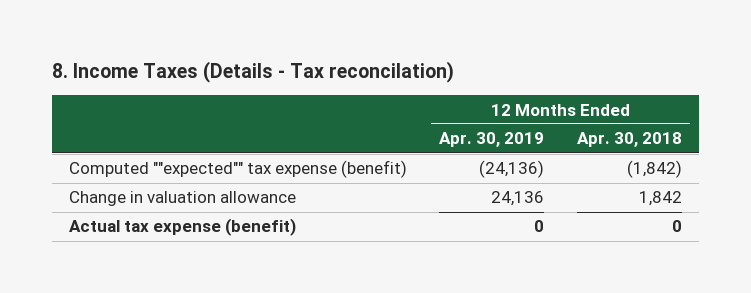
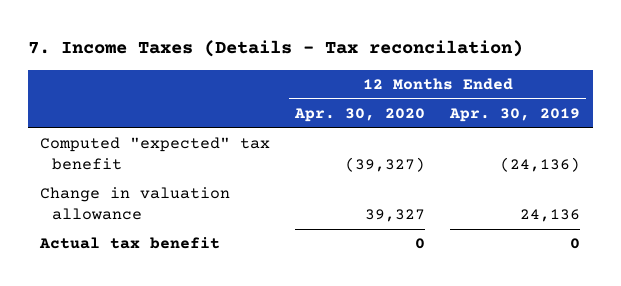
- 8. Income Taxes (Details - Tax reconcilation)
+ 7. Income Taxes (Details - Tax reconcilation)
- | 12 Months Ended Apr. 30, 2019 | 12 Months Ended Apr. 30, 2018
+ | 12 Months Ended Apr. 30, 2020 | 12 Months Ended Apr. 30, 2019
- Computed ""expected"" tax expense (benefit) | (24,136) | (1,842)
+ Computed "expected" tax benefit | (39,327) | (24,136)
- Actual tax expense (benefit) | 0 | 0
+ Actual tax benefit | 0 | 0

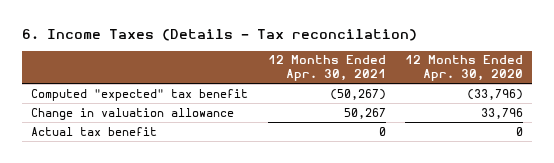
- 7. Income Taxes (Details - Tax reconcilation)
+ 6. Income Taxes (Details - Tax reconcilation)
- | 12 Months Ended Apr. 30, 2020 | 12 Months Ended Apr. 30, 2019
+ | 12 Months Ended Apr. 30, 2021 | 12 Months Ended Apr. 30, 2020
- Computed "expected" tax benefit | (39,327) | (24,136)
- Change in valuation allowance | 39,327 | 24,136
+ Computed "expected" tax benefit | (50,267) | (33,796)
+ Change in valuation allowance | 50,267 | 33,796

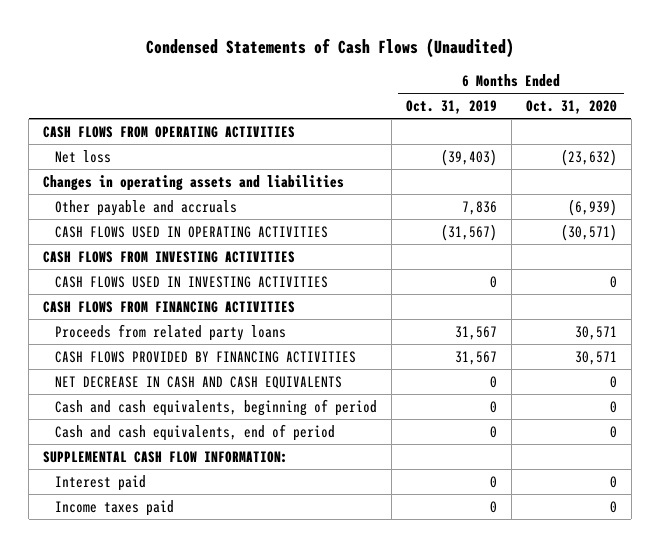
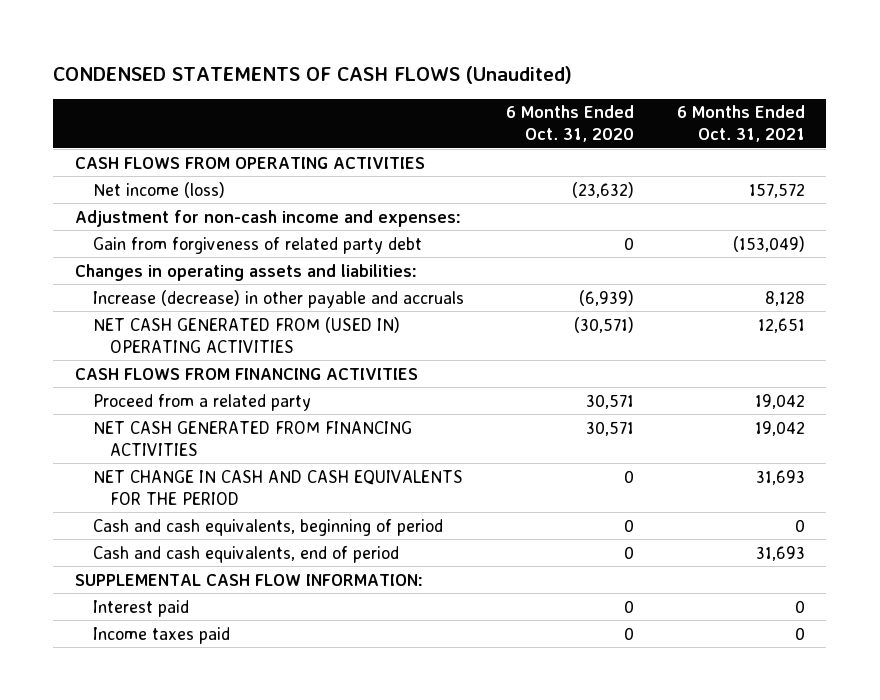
- Condensed Statements of Cash Flows (Unaudited)
+ CONDENSED STATEMENTS OF CASH FLOWS (Unaudited)
- | 6 Months Ended Oct. 31, 2019 | 6 Months Ended Oct. 31, 2020
+ | 6 Months Ended Oct. 31, 2020 | 6 Months Ended Oct. 31, 2021
- Net loss | (39,403) | (23,632)
- Changes in operating assets and liabilities
- Other payable and accruals | 7,836 | (6,939)
- CASH FLOWS USED IN OPERATING ACTIVITIES | (31,567) | (30,571)
- CASH FLOWS FROM INVESTING ACTIVITIES
- CASH FLOWS USED IN INVESTING ACTIVITIES | 0 | 0
+ Net income (loss) | (23,632) | 157,572
+ Adjustment for non-cash income and expenses:
+ Gain from forgiveness of related party debt | 0 | (153,049)
+ Changes in operating assets and liabilities:
+ Increase (decrease) in other payable and accruals | (6,939) | 8,128
+ NET CASH GENERATED FROM (USED IN) OPERATING ACTIVITIES | (30,571) | 12,651
- Proceeds from related party loans | 31,567 | 30,571
- CASH FLOWS PROVIDED BY FINANCING ACTIVITIES | 31,567 | 30,571
- NET DECREASE IN CASH AND CASH EQUIVALENTS | 0 | 0
+ Proceed from a related party | 30,571 | 19,042
+ NET CASH GENERATED FROM FINANCING ACTIVITIES | 30,571 | 19,042
+ NET CHANGE IN CASH AND CASH EQUIVALENTS FOR THE PERIOD | 0 | 31,693

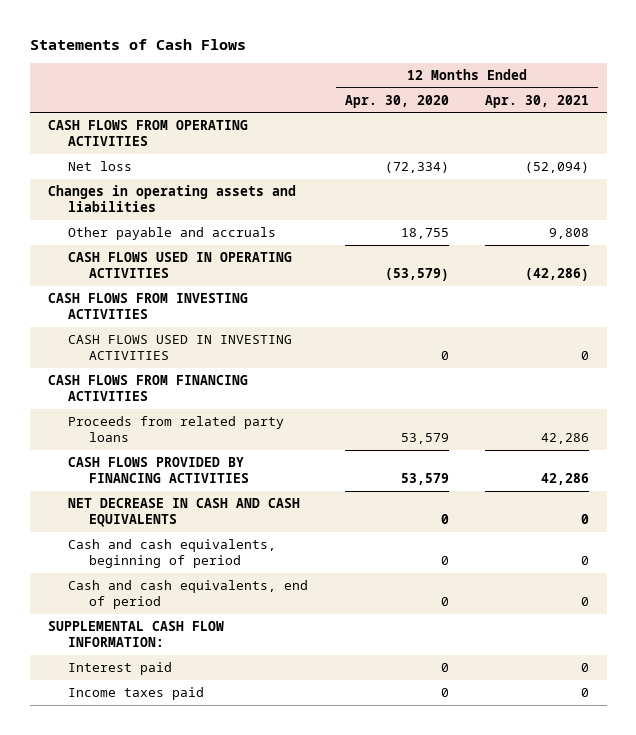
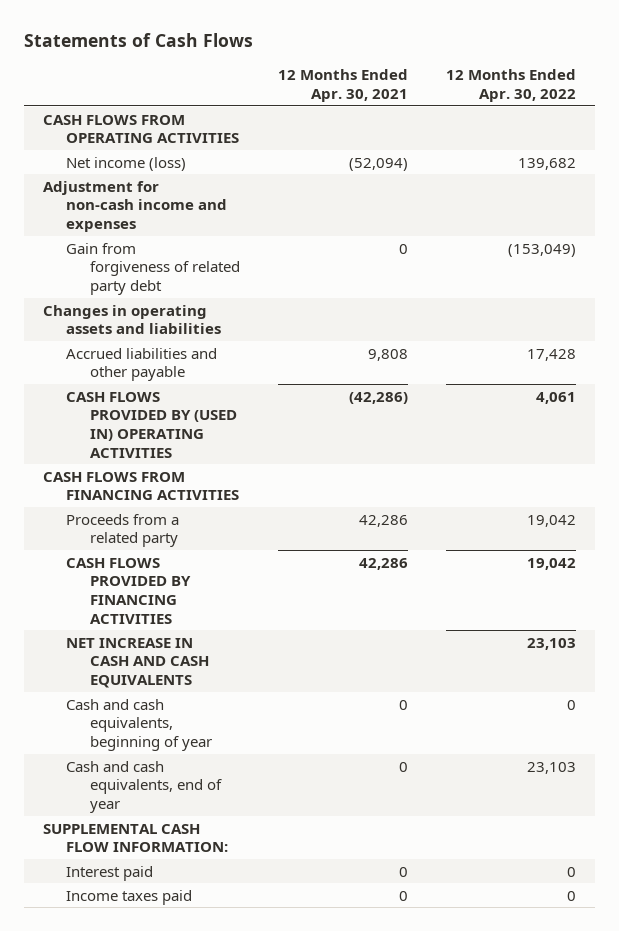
- | 12 Months Ended Apr. 30, 2020 | 12 Months Ended Apr. 30, 2021
+ | 12 Months Ended Apr. 30, 2021 | 12 Months Ended Apr. 30, 2022
- Net loss | (72,334) | (52,094)
+ Net income (loss) | (52,094) | 139,682
+ Adjustment for non-cash income and expenses
+ Gain from forgiveness of related party debt | 0 | (153,049)
- Other payable and accruals | 18,755 | 9,808
- CASH FLOWS USED IN OPERATING ACTIVITIES | (53,579) | (42,286)
- CASH FLOWS FROM INVESTING ACTIVITIES
- CASH FLOWS USED IN INVESTING ACTIVITIES | 0 | 0
+ Accrued liabilities and other payable | 9,808 | 17,428
+ CASH FLOWS PROVIDED BY (USED IN) OPERATING ACTIVITIES | (42,286) | 4,061
- Proceeds from related party loans | 53,579 | 42,286
+ Proceeds from a related party | 42,286 | 19,042
- NET DECREASE IN CASH AND CASH EQUIVALENTS | 0 | 0
- Cash and cash equivalents, beginning of period | 0 | 0
- Cash and cash equivalents, end of period | 0 | 0
+ NET INCREASE IN CASH AND CASH EQUIVALENTS | | 23,103
+ Cash and cash equivalents, beginning of year | 0 | 0
+ Cash and cash equivalents, end of year | 0 | 23,103

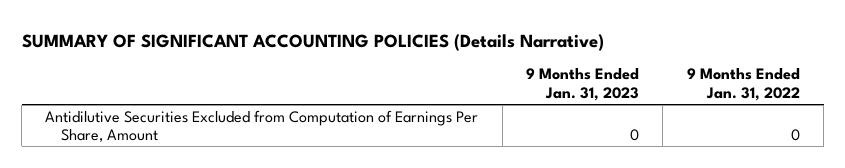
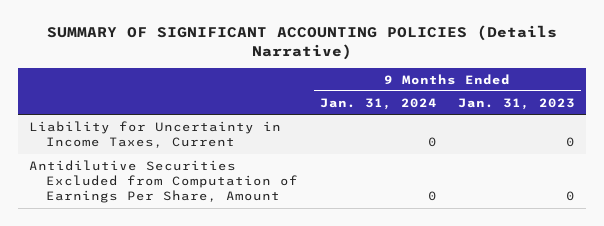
- | 9 Months Ended Jan. 31, 2023 | 9 Months Ended Jan. 31, 2022
+ | 9 Months Ended Jan. 31, 2024 | 9 Months Ended Jan. 31, 2023
+ Liability for Uncertainty in Income Taxes, Current | 0 | 0

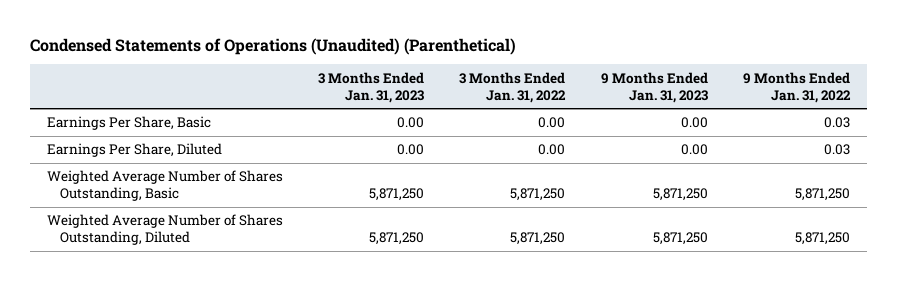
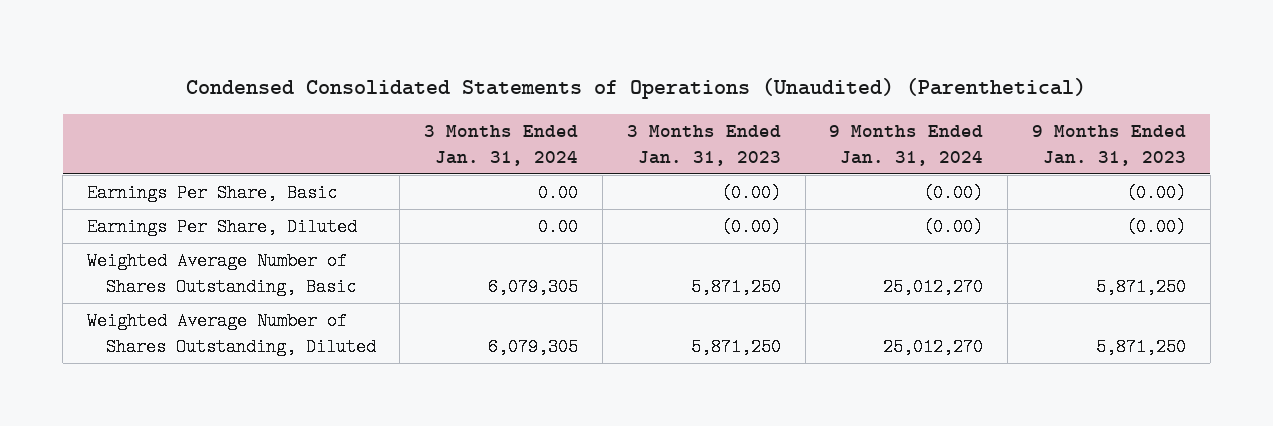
- Condensed Statements of Operations (Unaudited) (Parenthetical)
+ Condensed Consolidated Statements of Operations (Unaudited) (Parenthetical)
- | 3 Months Ended Jan. 31, 2023 | 3 Months Ended Jan. 31, 2022 | 9 Months Ended Jan. 31, 2023 | 9 Months Ended Jan. 31, 2022
+ | 3 Months Ended Jan. 31, 2024 | 3 Months Ended Jan. 31, 2023 | 9 Months Ended Jan. 31, 2024 | 9 Months Ended Jan. 31, 2023
- Earnings Per Share, Basic | 0.00 | 0.00 | 0.00 | 0.03
- Earnings Per Share, Diluted | 0.00 | 0.00 | 0.00 | 0.03
+ Earnings Per Share, Basic | 0.00 | (0.00) | (0.00) | (0.00)
+ Earnings Per Share, Diluted | 0.00 | (0.00) | (0.00) | (0.00)

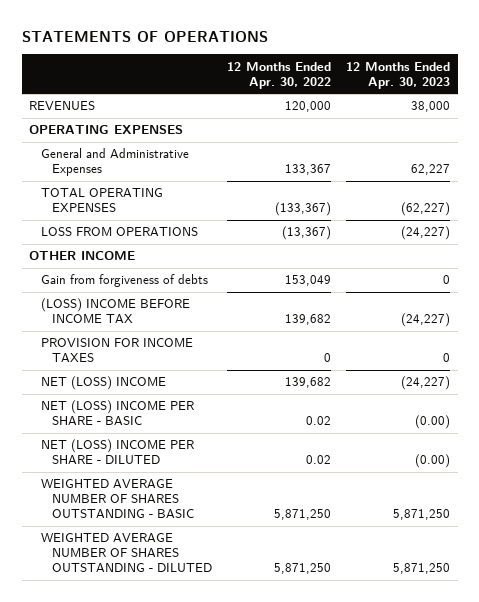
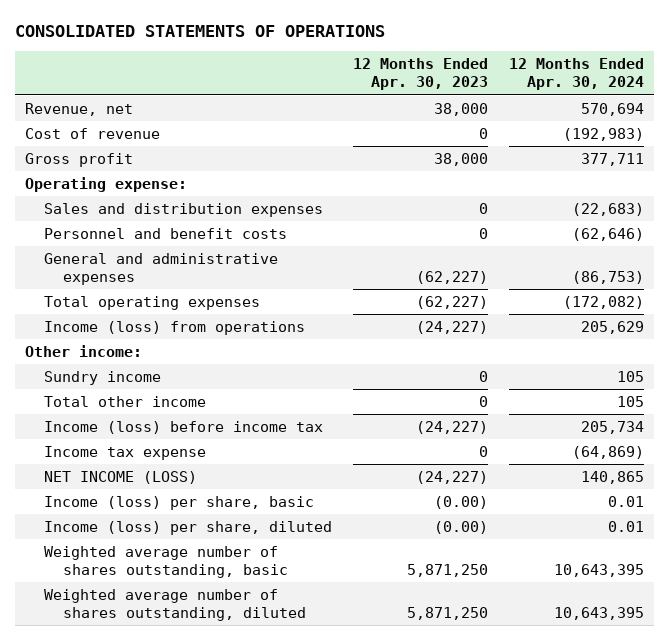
- STATEMENTS OF OPERATIONS
+ CONSOLIDATED STATEMENTS OF OPERATIONS
- | 12 Months Ended Apr. 30, 2022 | 12 Months Ended Apr. 30, 2023
+ | 12 Months Ended Apr. 30, 2023 | 12 Months Ended Apr. 30, 2024
- REVENUES | 120,000 | 38,000
- OPERATING EXPENSES
- General and Administrative Expenses | 133,367 | 62,227
- TOTAL OPERATING EXPENSES | (133,367) | (62,227)
- LOSS FROM OPERATIONS | (13,367) | (24,227)
- OTHER INCOME
- Gain from forgiveness of debts | 153,049 | 0
- (LOSS) INCOME BEFORE INCOME TAX | 139,682 | (24,227)
- PROVISION FOR INCOME TAXES | 0 | 0
- NET (LOSS) INCOME | 139,682 | (24,227)
- NET (LOSS) INCOME PER SHARE - BASIC | 0.02 | (0.00)
- NET (LOSS) INCOME PER SHARE - DILUTED | 0.02 | (0.00)
- WEIGHTED AVERAGE NUMBER OF SHARES OUTSTANDING - BASIC | 5,871,250 | 5,871,250
- WEIGHTED AVERAGE NUMBER OF SHARES OUTSTANDING - DILUTED | 5,871,250 | 5,871,250
+ Revenue, net | 38,000 | 570,694
+ Cost of revenue | 0 | (192,983)
+ Gross profit | 38,000 | 377,711
+ Operating expense:
+ Sales and distribution expenses | 0 | (22,683)
+ Personnel and benefit costs | 0 | (62,646)
+ General and administrative expenses | (62,227) | (86,753)
+ Total operating expenses | (62,227) | (172,082)
+ Income (loss) from operations | (24,227) | 205,629
+ Other income:
+ Sundry income | 0 | 105
+ Total other income | 0 | 105
+ Income (loss) before income tax | (24,227) | 205,734
+ Income tax expense | 0 | (64,869)
+ NET INCOME (LOSS) | (24,227) | 140,865
+ Income (loss) per share, basic | (0.00) | 0.01
+ Income (loss) per share, diluted | (0.00) | 0.01
+ Weighted average number of shares outstanding, basic | 5,871,250 | 10,643,395
+ Weighted average number of shares outstanding, diluted | 5,871,250 | 10,643,395

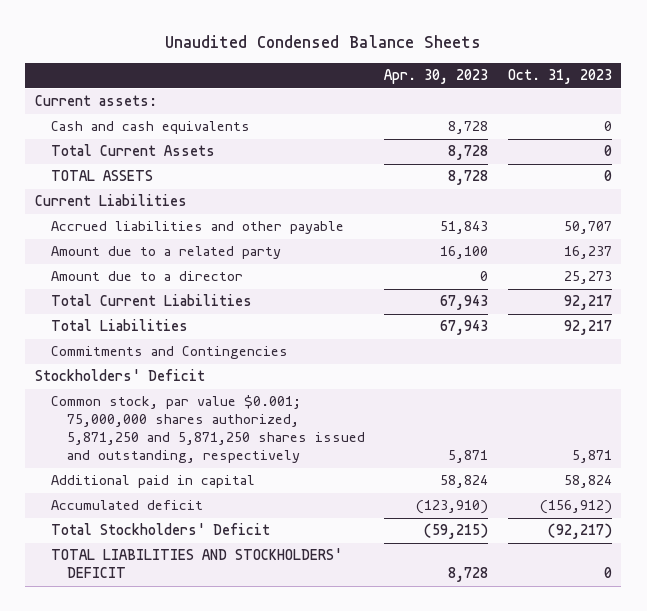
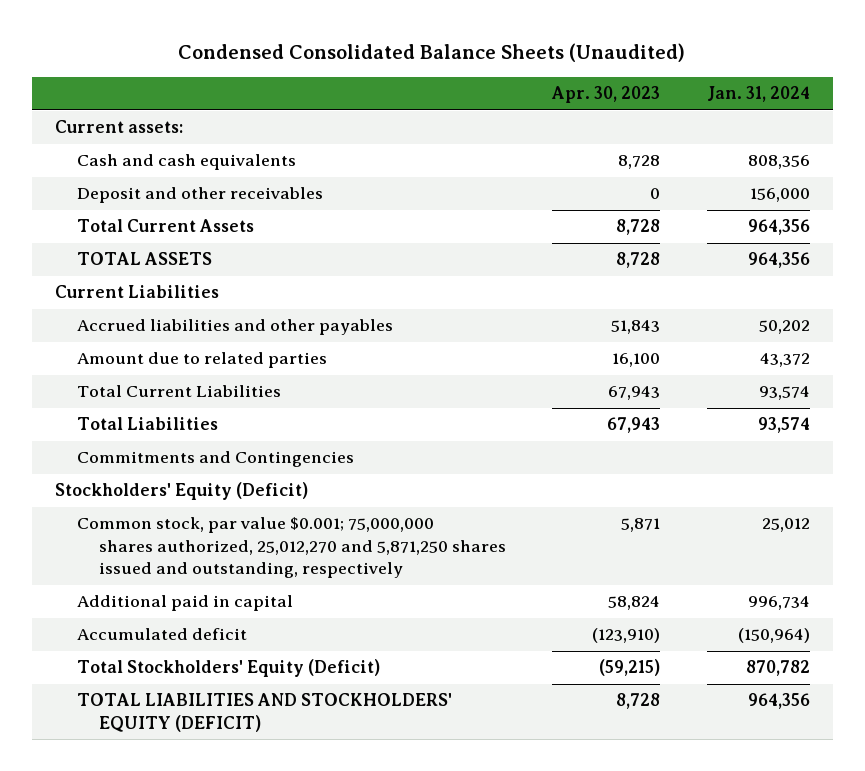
- Unaudited Condensed Balance Sheets
+ Condensed Consolidated Balance Sheets (Unaudited)
- | Apr. 30, 2023 | Oct. 31, 2023
+ | Apr. 30, 2023 | Jan. 31, 2024
+ Deposit and other receivables | 0 | 156,000
- Accrued liabilities and other payable | 51,843 | 50,707
- Amount due to a related party | 16,100 | 16,237
- Amount due to a director | 0 | 25,273
+ Accrued liabilities and other payables | 51,843 | 50,202
+ Amount due to related parties | 16,100 | 43,372
- Stockholders' Deficit
- Common stock, par value $0.001; 75,000,000 shares authorized, 5,871,250 and 5,871,250 shares issued and outstanding, respectively | 5,871 | 5,871
+ Stockholders' Equity (Deficit)
+ Common stock, par value $0.001; 75,000,000 shares authorized, 25,012,270 and 5,871,250 shares issued and outstanding, respectively | 5,871 | 25,012
- Total Stockholders' Deficit | (59,215) | (92,217)
- TOTAL LIABILITIES AND STOCKHOLDERS' DEFICIT | 8,728 | 0
+ Total Stockholders' Equity (Deficit) | (59,215) | 870,782
+ TOTAL LIABILITIES AND STOCKHOLDERS' EQUITY (DEFICIT) | 8,728 | 964,356

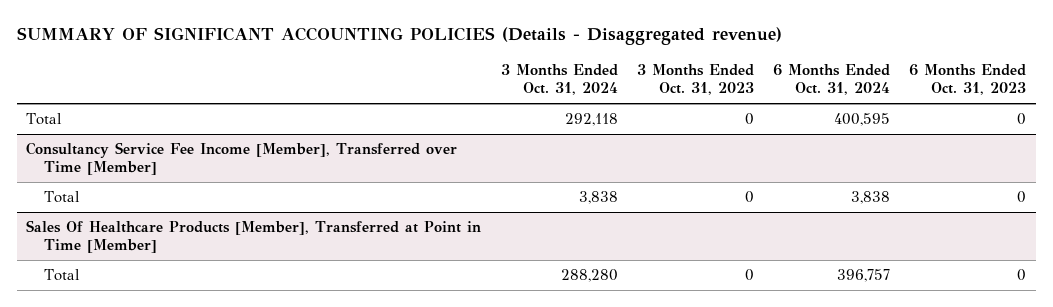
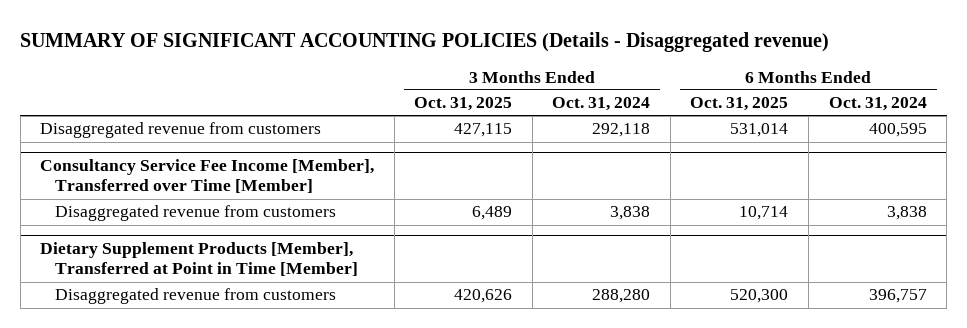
- | 3 Months Ended Oct. 31, 2024 | 3 Months Ended Oct. 31, 2023 | 6 Months Ended Oct. 31, 2024 | 6 Months Ended Oct. 31, 2023
+ | 3 Months Ended Oct. 31, 2025 | 3 Months Ended Oct. 31, 2024 | 6 Months Ended Oct. 31, 2025 | 6 Months Ended Oct. 31, 2024
- Total | 292,118 | 0 | 400,595 | 0
+ Disaggregated revenue from customers | 427,115 | 292,118 | 531,014 | 400,595
@ Consultancy Service Fee Income [Member], Transferred over Time [Member]
- Total | 3,838 | 0 | 3,838 | 0
- Sales Of Healthcare Products [Member], Transferred at Point in Time [Member]
- Total | 288,280 | 0 | 396,757 | 0
@ Consultancy Service Fee Income [Member], Transferred over Time [Member]
+ Disaggregated revenue from customers | 6,489 | 3,838 | 10,714 | 3,838
+ Dietary Supplement Products [Member], Transferred at Point in Time [Member]
+ Disaggregated revenue from customers | 420,626 | 288,280 | 520,300 | 396,757

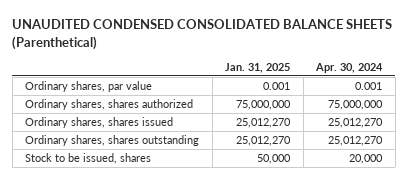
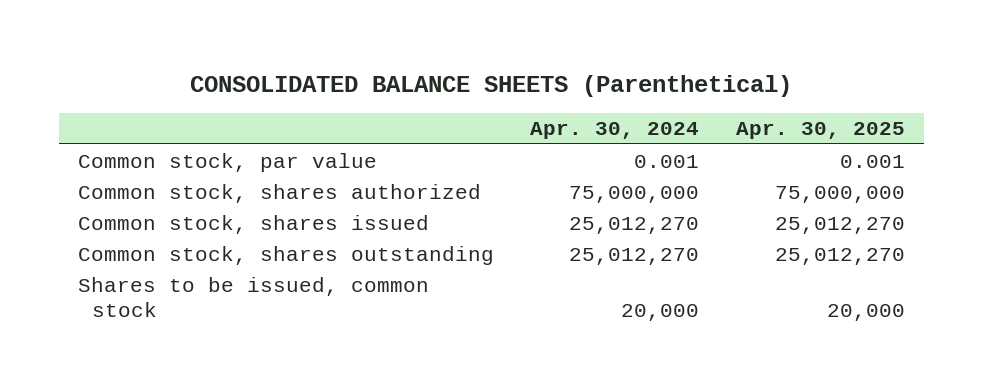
- UNAUDITED CONDENSED CONSOLIDATED BALANCE SHEETS (Parenthetical)
+ CONSOLIDATED BALANCE SHEETS (Parenthetical)
- | Jan. 31, 2025 | Apr. 30, 2024
+ | Apr. 30, 2024 | Apr. 30, 2025
- Ordinary shares, par value | 0.001 | 0.001
- Ordinary shares, shares authorized | 75,000,000 | 75,000,000
- Ordinary shares, shares issued | 25,012,270 | 25,012,270
- Ordinary shares, shares outstanding | 25,012,270 | 25,012,270
- Stock to be issued, shares | 50,000 | 20,000
+ Common stock, par value | 0.001 | 0.001
+ Common stock, shares authorized | 75,000,000 | 75,000,000
+ Common stock, shares issued | 25,012,270 | 25,012,270
+ Common stock, shares outstanding | 25,012,270 | 25,012,270
+ Shares to be issued, common stock | 20,000 | 20,000

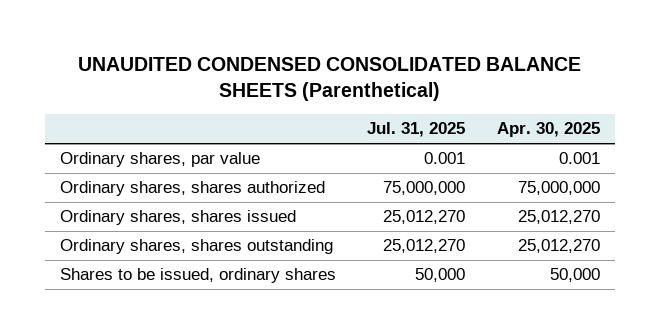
- CONSOLIDATED BALANCE SHEETS (Parenthetical)
+ UNAUDITED CONDENSED CONSOLIDATED BALANCE SHEETS (Parenthetical)
- | Apr. 30, 2024 | Apr. 30, 2025
+ | Jul. 31, 2025 | Apr. 30, 2025
- Common stock, par value | 0.001 | 0.001
- Common stock, shares authorized | 75,000,000 | 75,000,000
- Common stock, shares issued | 25,012,270 | 25,012,270
- Common stock, shares outstanding | 25,012,270 | 25,012,270
- Shares to be issued, common stock | 20,000 | 20,000
+ Ordinary shares, par value | 0.001 | 0.001
+ Ordinary shares, shares authorized | 75,000,000 | 75,000,000
+ Ordinary shares, shares issued | 25,012,270 | 25,012,270
+ Ordinary shares, shares outstanding | 25,012,270 | 25,012,270
+ Shares to be issued, ordinary shares | 50,000 | 50,000

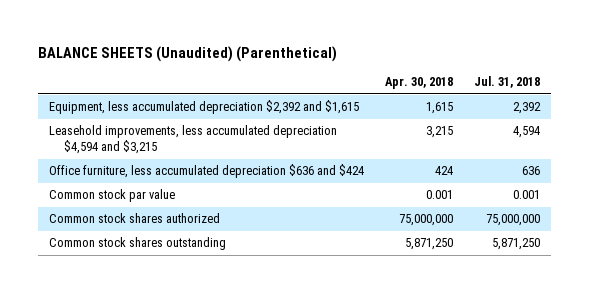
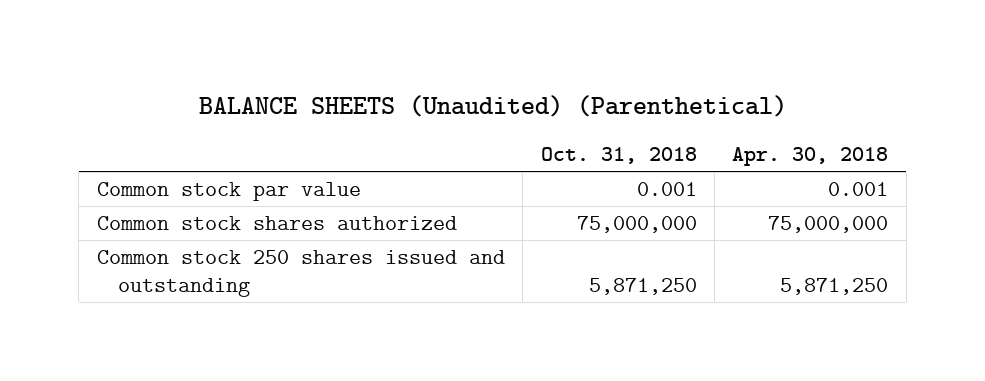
- | Apr. 30, 2018 | Jul. 31, 2018
+ | Oct. 31, 2018 | Apr. 30, 2018
- Equipment, less accumulated depreciation $2,392 and $1,615 | 1,615 | 2,392
- Leasehold improvements, less accumulated depreciation $4,594 and $3,215 | 3,215 | 4,594
- Office furniture, less accumulated depreciation $636 and $424 | 424 | 636
- Common stock shares outstanding | 5,871,250 | 5,871,250
+ Common stock 250 shares issued and outstanding | 5,871,250 | 5,871,250

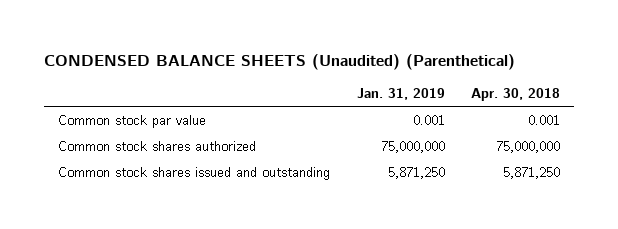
- BALANCE SHEETS (Unaudited) (Parenthetical)
+ CONDENSED BALANCE SHEETS (Unaudited) (Parenthetical)
- | Oct. 31, 2018 | Apr. 30, 2018
+ | Jan. 31, 2019 | Apr. 30, 2018
- Common stock 250 shares issued and outstanding | 5,871,250 | 5,871,250
+ Common stock shares issued and outstanding | 5,871,250 | 5,871,250

